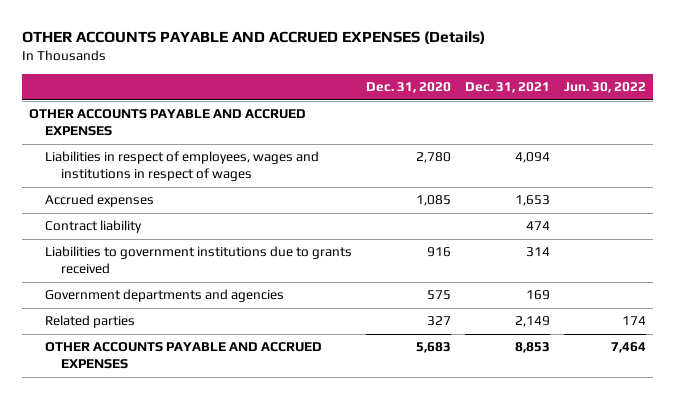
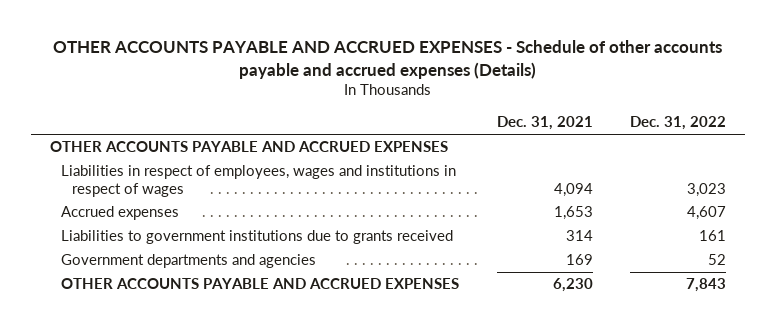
- OTHER ACCOUNTS PAYABLE AND ACCRUED EXPENSES (Details)
+ OTHER ACCOUNTS PAYABLE AND ACCRUED EXPENSES - Schedule of other accounts payable and accrued expenses (Details)
- | Dec. 31, 2020 | Dec. 31, 2021 | Jun. 30, 2022
+ | Dec. 31, 2021 | Dec. 31, 2022
- Contract liability | | 474 |
- Related parties | 327 | 2,149 | 174
- OTHER ACCOUNTS PAYABLE AND ACCRUED EXPENSES | 5,683 | 8,853 | 7,464
+ OTHER ACCOUNTS PAYABLE AND ACCRUED EXPENSES | 6,230 | 7,843

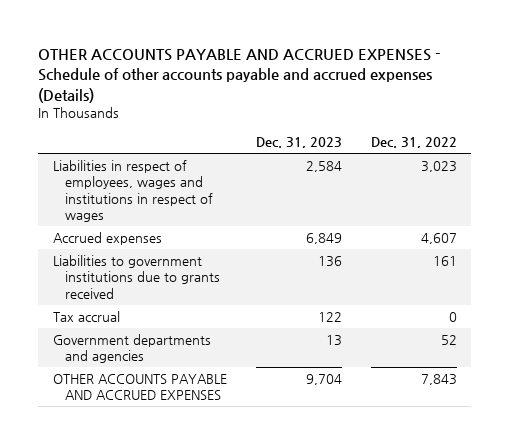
- | Dec. 31, 2021 | Dec. 31, 2022
+ | Dec. 31, 2023 | Dec. 31, 2022
- OTHER ACCOUNTS PAYABLE AND ACCRUED EXPENSES
+ Tax accrual | 122 | 0

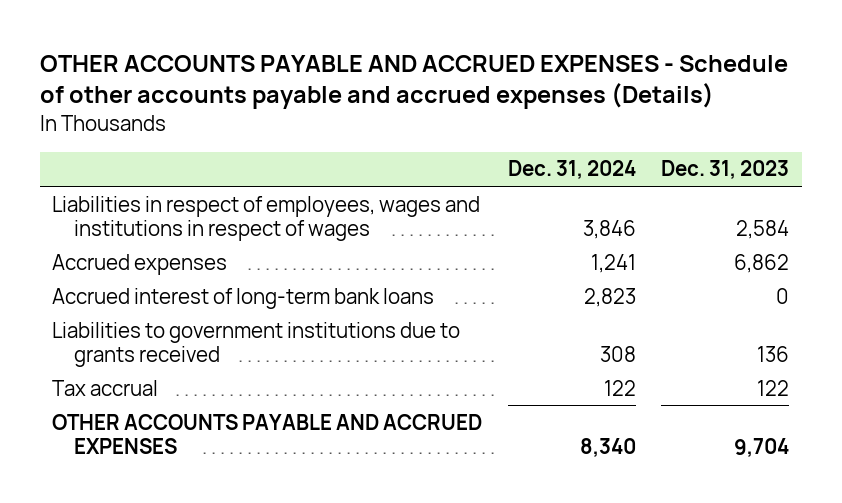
- | Dec. 31, 2023 | Dec. 31, 2022
+ | Dec. 31, 2024 | Dec. 31, 2023
- Accrued expenses | 6,849 | 4,607
+ Accrued expenses | 1,241 | 6,862
+ Accrued interest of long-term bank loans | 2,823 | 0
- Government departments and agencies | 13 | 52

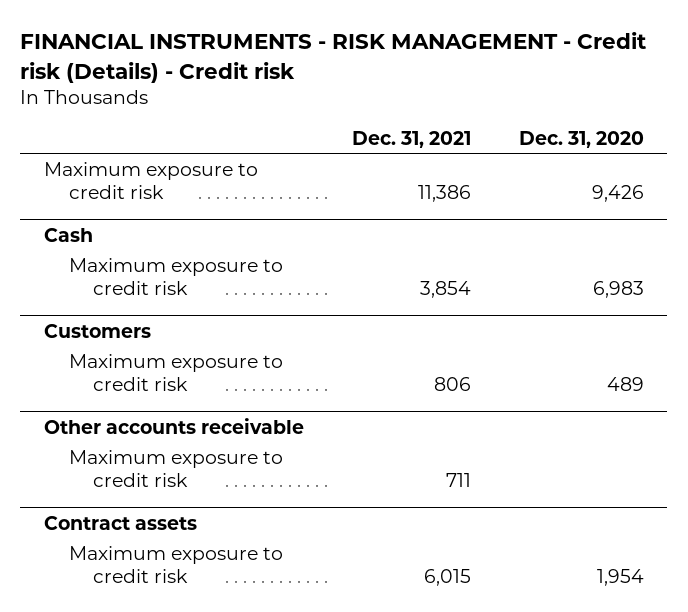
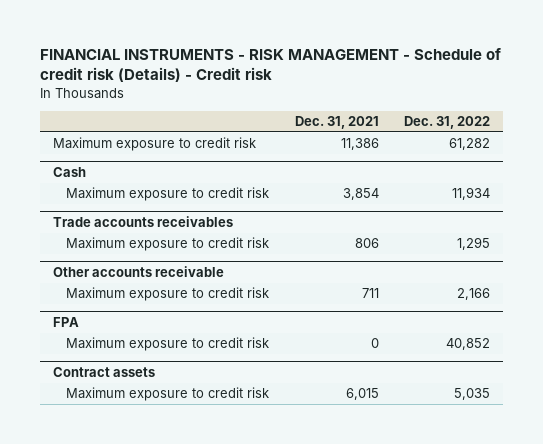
- FINANCIAL INSTRUMENTS - RISK MANAGEMENT - Credit risk (Details) - Credit risk
+ FINANCIAL INSTRUMENTS - RISK MANAGEMENT - Schedule of credit risk (Details) - Credit risk
- | Dec. 31, 2021 | Dec. 31, 2020
+ | Dec. 31, 2021 | Dec. 31, 2022
- Customers
+ Trade accounts receivables
+ FPA
+ Maximum exposure to credit risk | 0 | 40,852

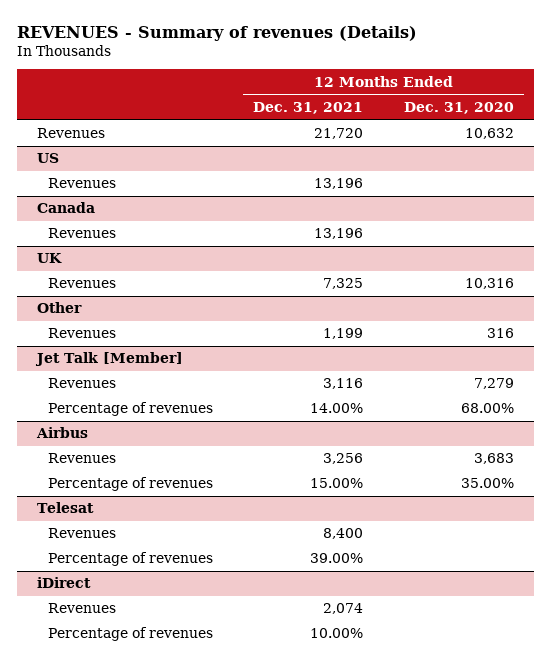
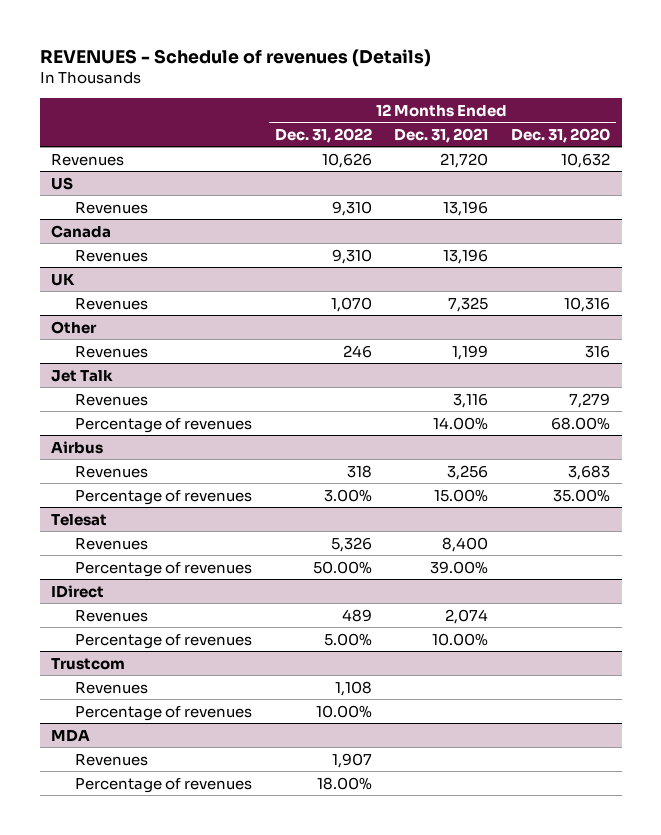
- REVENUES - Summary of revenues (Details)
+ REVENUES - Schedule of revenues (Details)
- | 12 Months Ended Dec. 31, 2021 | 12 Months Ended Dec. 31, 2020
+ | 12 Months Ended Dec. 31, 2022 | 12 Months Ended Dec. 31, 2021 | 12 Months Ended Dec. 31, 2020
- Jet Talk [Member]
+ Jet Talk
- iDirect
+ IDirect
+ Trustcom
+ Revenues | 1,108 | |
+ Percentage of revenues | 10.00% | |
+ MDA
+ Revenues | 1,907 | |
+ Percentage of revenues | 18.00% | |

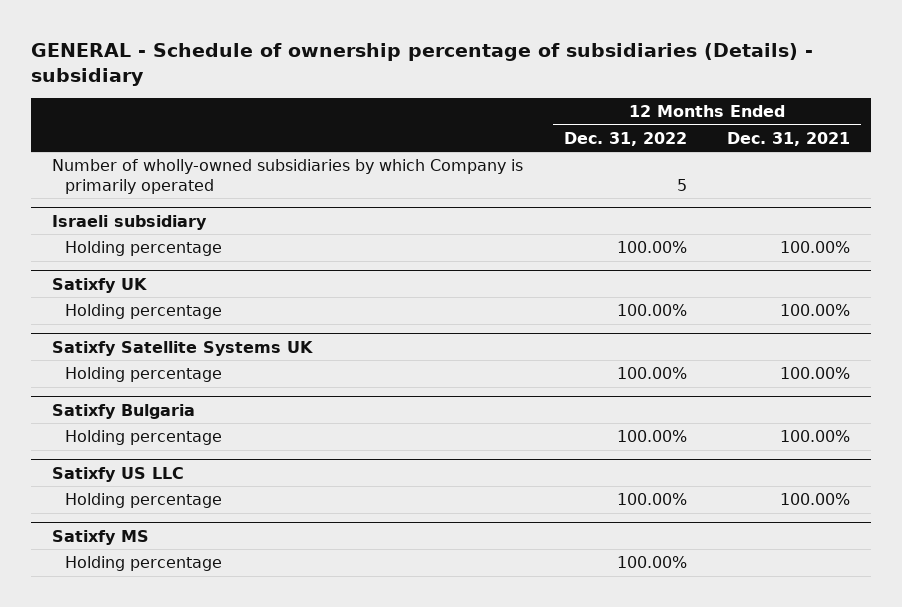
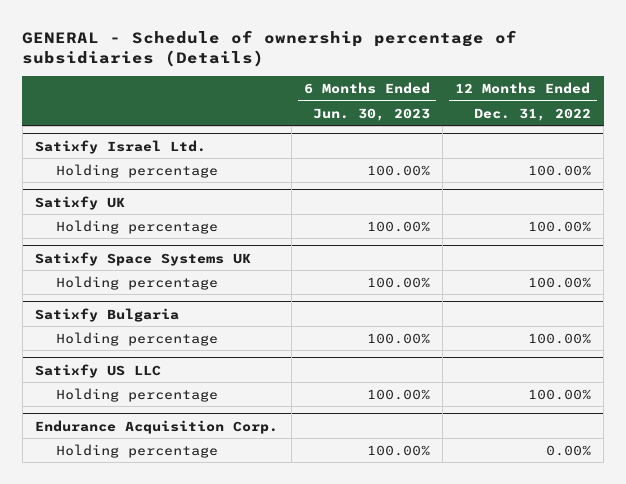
- GENERAL - Schedule of ownership percentage of subsidiaries (Details) - subsidiary
+ GENERAL - Schedule of ownership percentage of subsidiaries (Details)
- | 12 Months Ended Dec. 31, 2022 | 12 Months Ended Dec. 31, 2021
+ | 6 Months Ended Jun. 30, 2023 | 12 Months Ended Dec. 31, 2022
- Number of wholly-owned subsidiaries by which Company is primarily operated | 5 |
- Israeli subsidiary
+ Satixfy Israel Ltd.
- Satixfy Satellite Systems UK
+ Satixfy Space Systems UK
- Satixfy MS
- Holding percentage | 100.00% |
+ Endurance Acquisition Corp.
+ Holding percentage | 100.00% | 0.00%

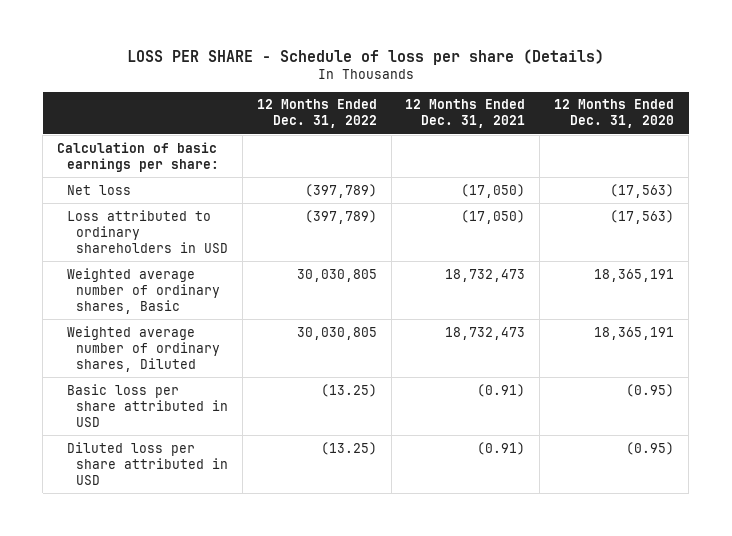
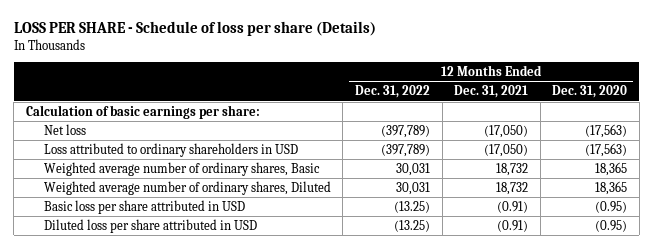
- Weighted average number of ordinary shares, Basic | 30,030,805 | 18,732,473 | 18,365,191
- Weighted average number of ordinary shares, Diluted | 30,030,805 | 18,732,473 | 18,365,191
+ Weighted average number of ordinary shares, Basic | 30,031 | 18,732 | 18,365
+ Weighted average number of ordinary shares, Diluted | 30,031 | 18,732 | 18,365

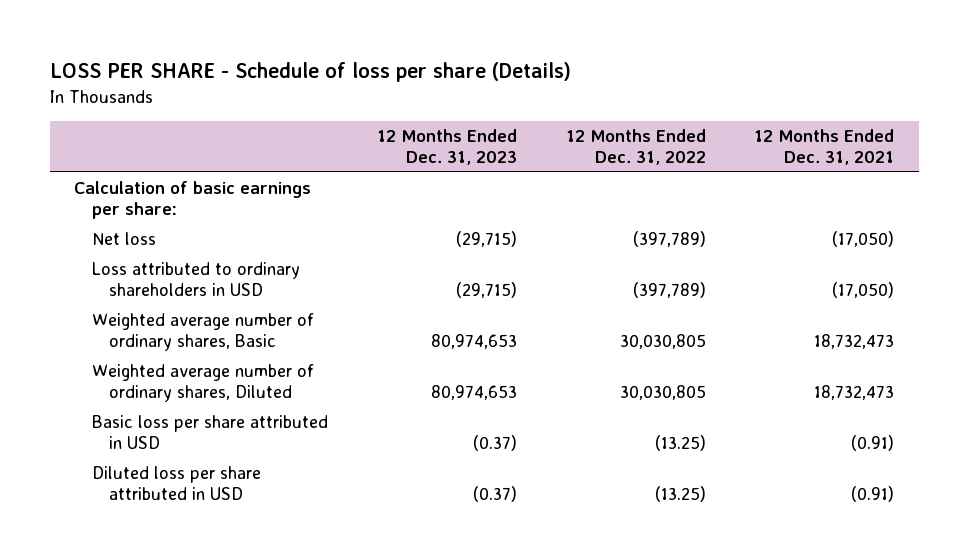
- | 12 Months Ended Dec. 31, 2022 | 12 Months Ended Dec. 31, 2021 | 12 Months Ended Dec. 31, 2020
+ | 12 Months Ended Dec. 31, 2023 | 12 Months Ended Dec. 31, 2022 | 12 Months Ended Dec. 31, 2021
- Weighted average number of ordinary shares, Basic | 30,031 | 18,732 | 18,365
- Weighted average number of ordinary shares, Diluted | 30,031 | 18,732 | 18,365
+ Weighted average number of ordinary shares, Basic | 80,974,653 | 30,030,805 | 18,732,473
+ Weighted average number of ordinary shares, Diluted | 80,974,653 | 30,030,805 | 18,732,473

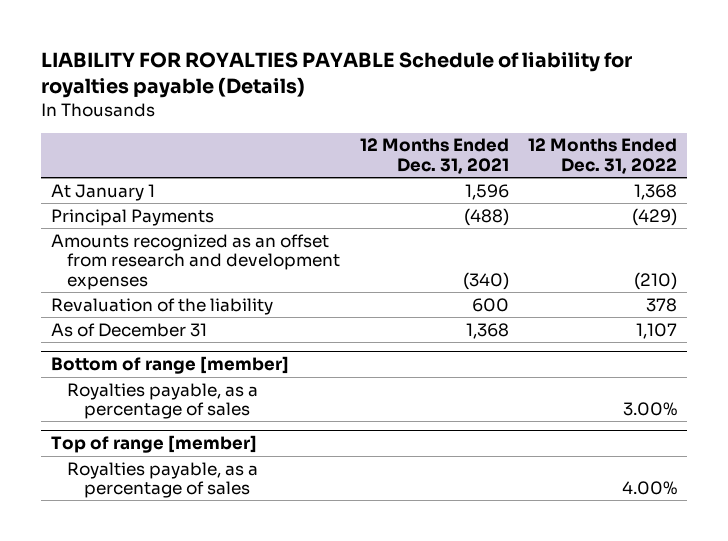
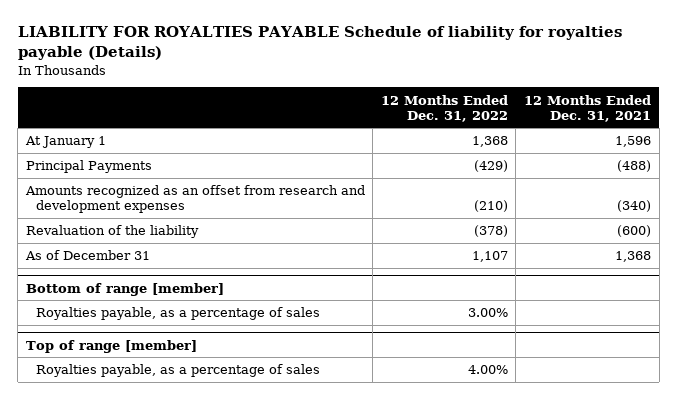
- | 12 Months Ended Dec. 31, 2021 | 12 Months Ended Dec. 31, 2022
+ | 12 Months Ended Dec. 31, 2022 | 12 Months Ended Dec. 31, 2021
- Revaluation of the liability | 600 | 378
+ Revaluation of the liability | (378) | (600)

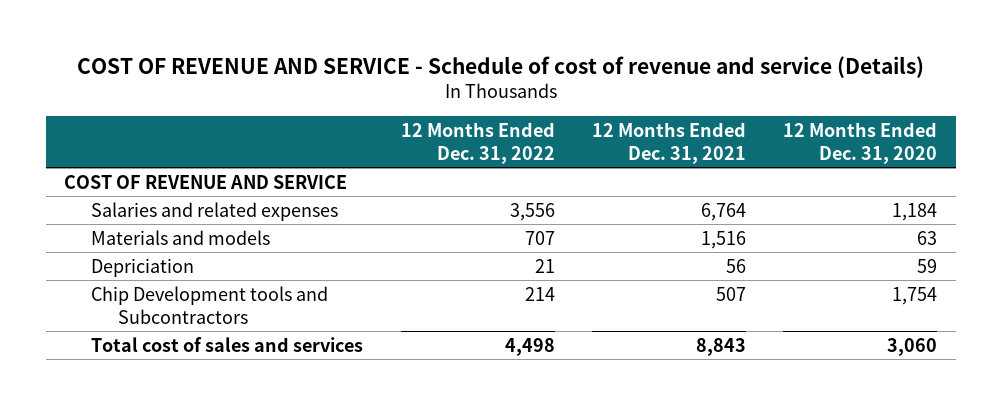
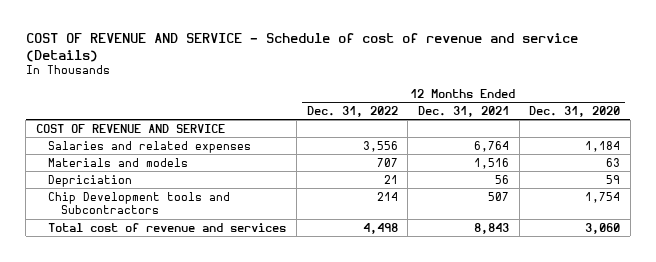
- Total cost of sales and services | 4,498 | 8,843 | 3,060
+ Total cost of revenue and services | 4,498 | 8,843 | 3,060

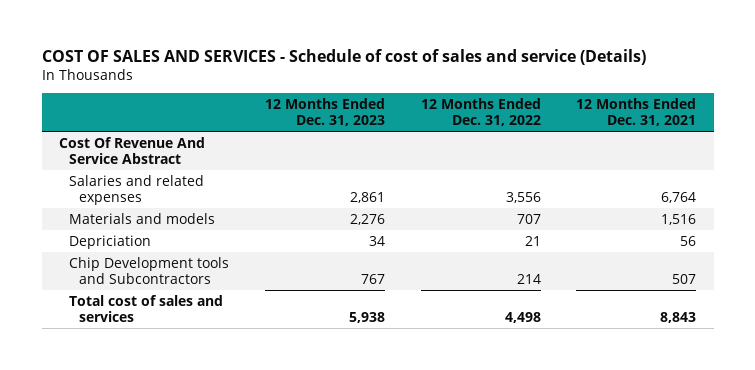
- COST OF REVENUE AND SERVICE - Schedule of cost of revenue and service (Details)
+ COST OF SALES AND SERVICES - Schedule of cost of sales and service (Details)
- | 12 Months Ended Dec. 31, 2022 | 12 Months Ended Dec. 31, 2021 | 12 Months Ended Dec. 31, 2020
+ | 12 Months Ended Dec. 31, 2023 | 12 Months Ended Dec. 31, 2022 | 12 Months Ended Dec. 31, 2021
- COST OF REVENUE AND SERVICE
+ Cost Of Revenue And Service Abstract
- Total cost of revenue and services | 4,498 | 8,843 | 3,060
+ Total cost of sales and services | 5,938 | 4,498 | 8,843

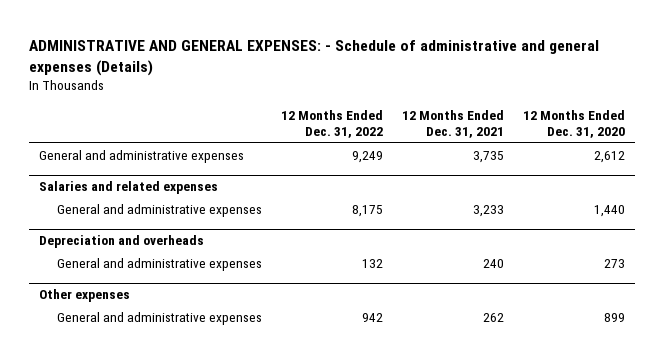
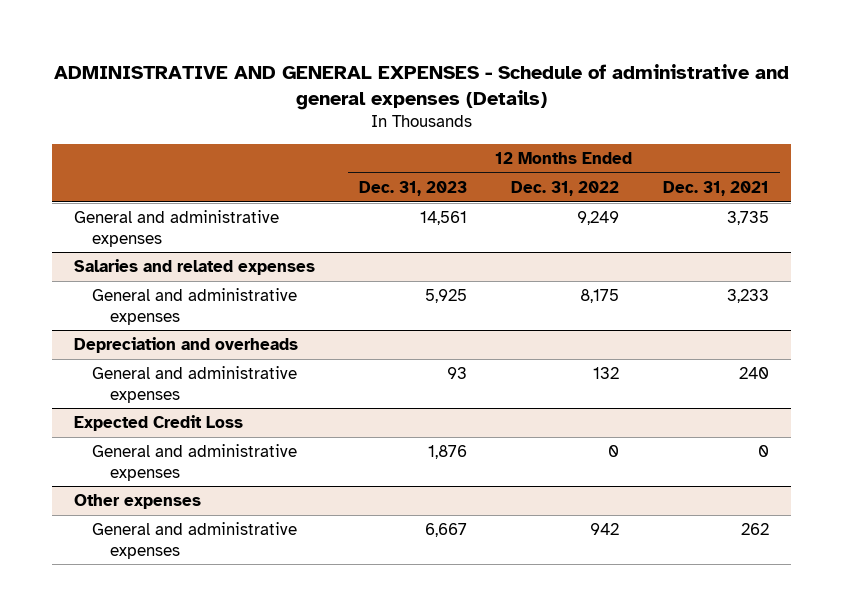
- ADMINISTRATIVE AND GENERAL EXPENSES: - Schedule of administrative and general expenses (Details)
+ ADMINISTRATIVE AND GENERAL EXPENSES - Schedule of administrative and general expenses (Details)
- | 12 Months Ended Dec. 31, 2022 | 12 Months Ended Dec. 31, 2021 | 12 Months Ended Dec. 31, 2020
+ | 12 Months Ended Dec. 31, 2023 | 12 Months Ended Dec. 31, 2022 | 12 Months Ended Dec. 31, 2021
+ Expected Credit Loss
+ General and administrative expenses | 1,876 | 0 | 0

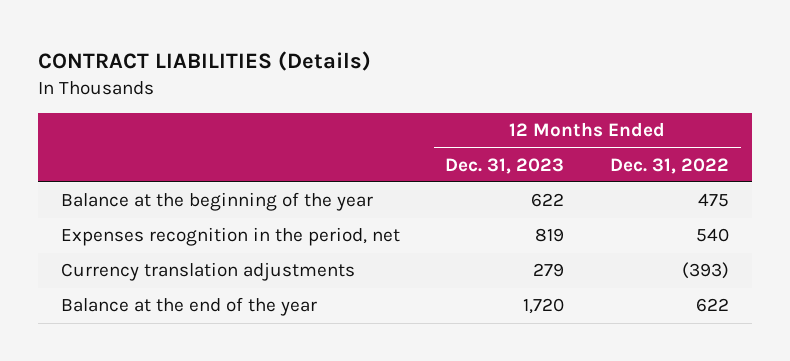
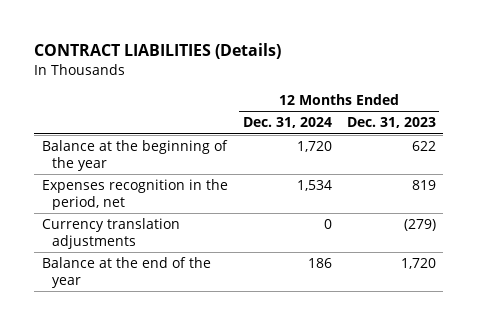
- | 12 Months Ended Dec. 31, 2023 | 12 Months Ended Dec. 31, 2022
+ | 12 Months Ended Dec. 31, 2024 | 12 Months Ended Dec. 31, 2023
- Currency translation adjustments | 279 | (393)
+ Currency translation adjustments | 0 | (279)

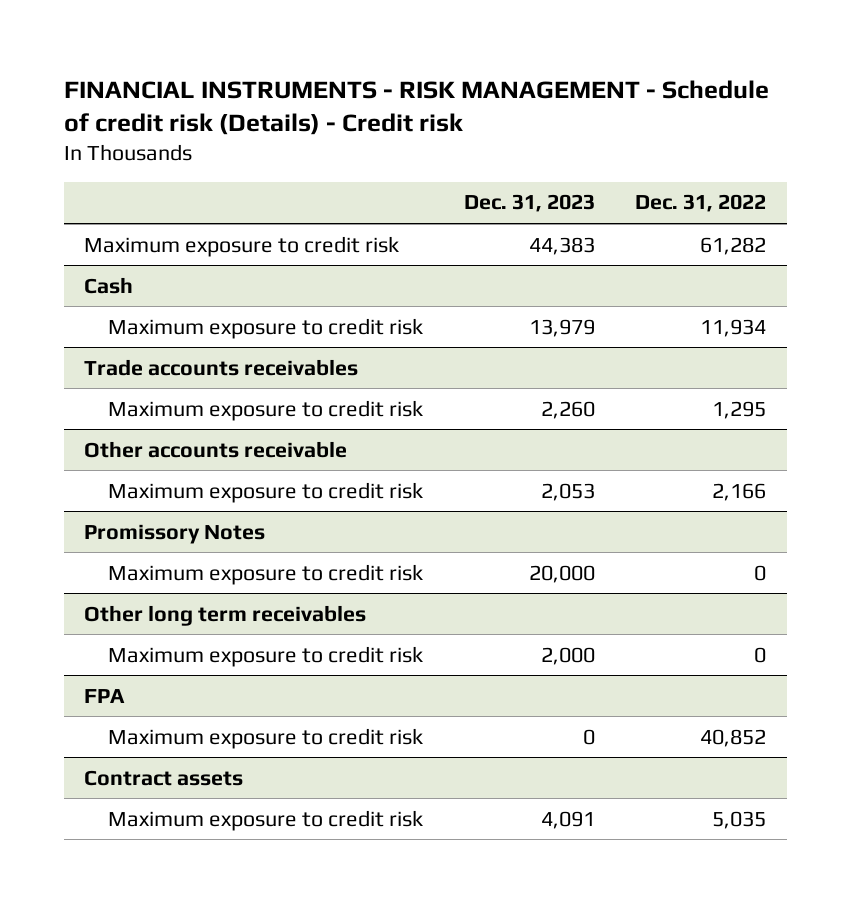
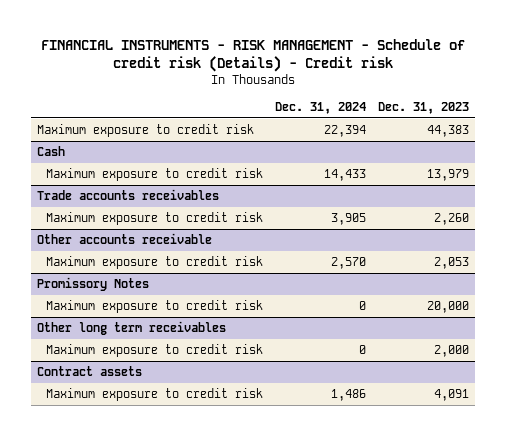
- | Dec. 31, 2023 | Dec. 31, 2022
+ | Dec. 31, 2024 | Dec. 31, 2023
- FPA
- Maximum exposure to credit risk | 0 | 40,852

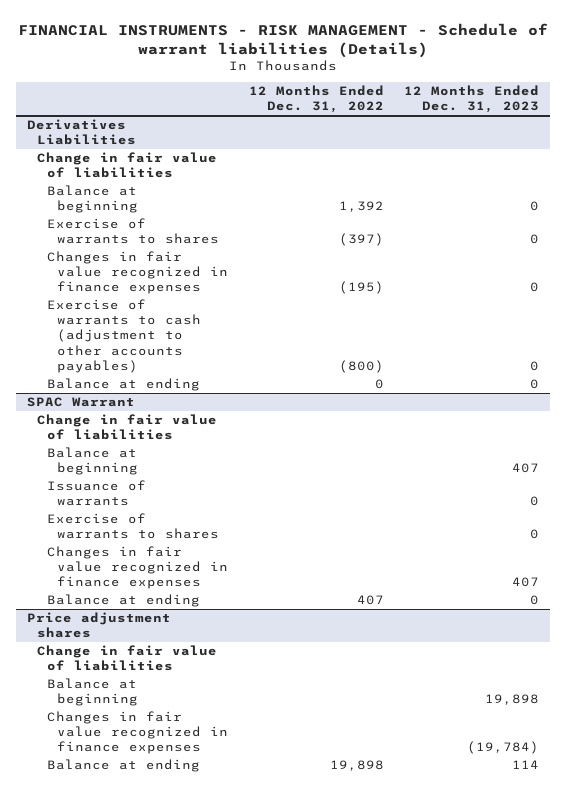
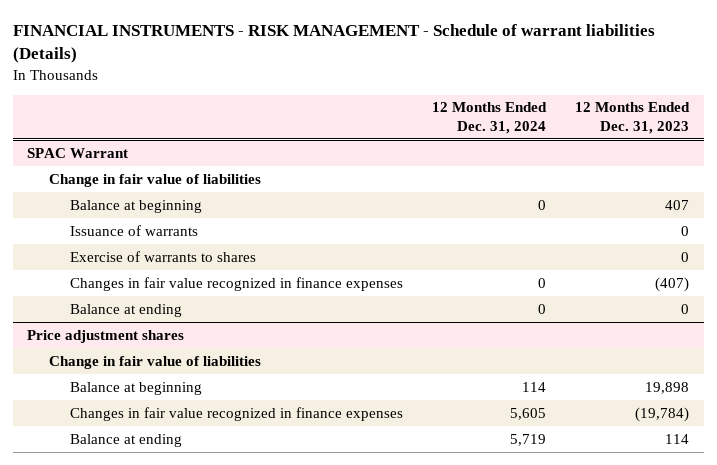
- | 12 Months Ended Dec. 31, 2022 | 12 Months Ended Dec. 31, 2023
+ | 12 Months Ended Dec. 31, 2024 | 12 Months Ended Dec. 31, 2023
- Derivatives Liabilities
- Change in fair value of liabilities
- Balance at beginning | 1,392 | 0
- Exercise of warrants to shares | (397) | 0
- Changes in fair value recognized in finance expenses | (195) | 0
- Exercise of warrants to cash (adjustment to other accounts payables) | (800) | 0
- Balance at ending | 0 | 0
@ SPAC Warrant
- Changes in fair value recognized in finance expenses | | 407
+ Changes in fair value recognized in finance expenses | 0 | (407)

